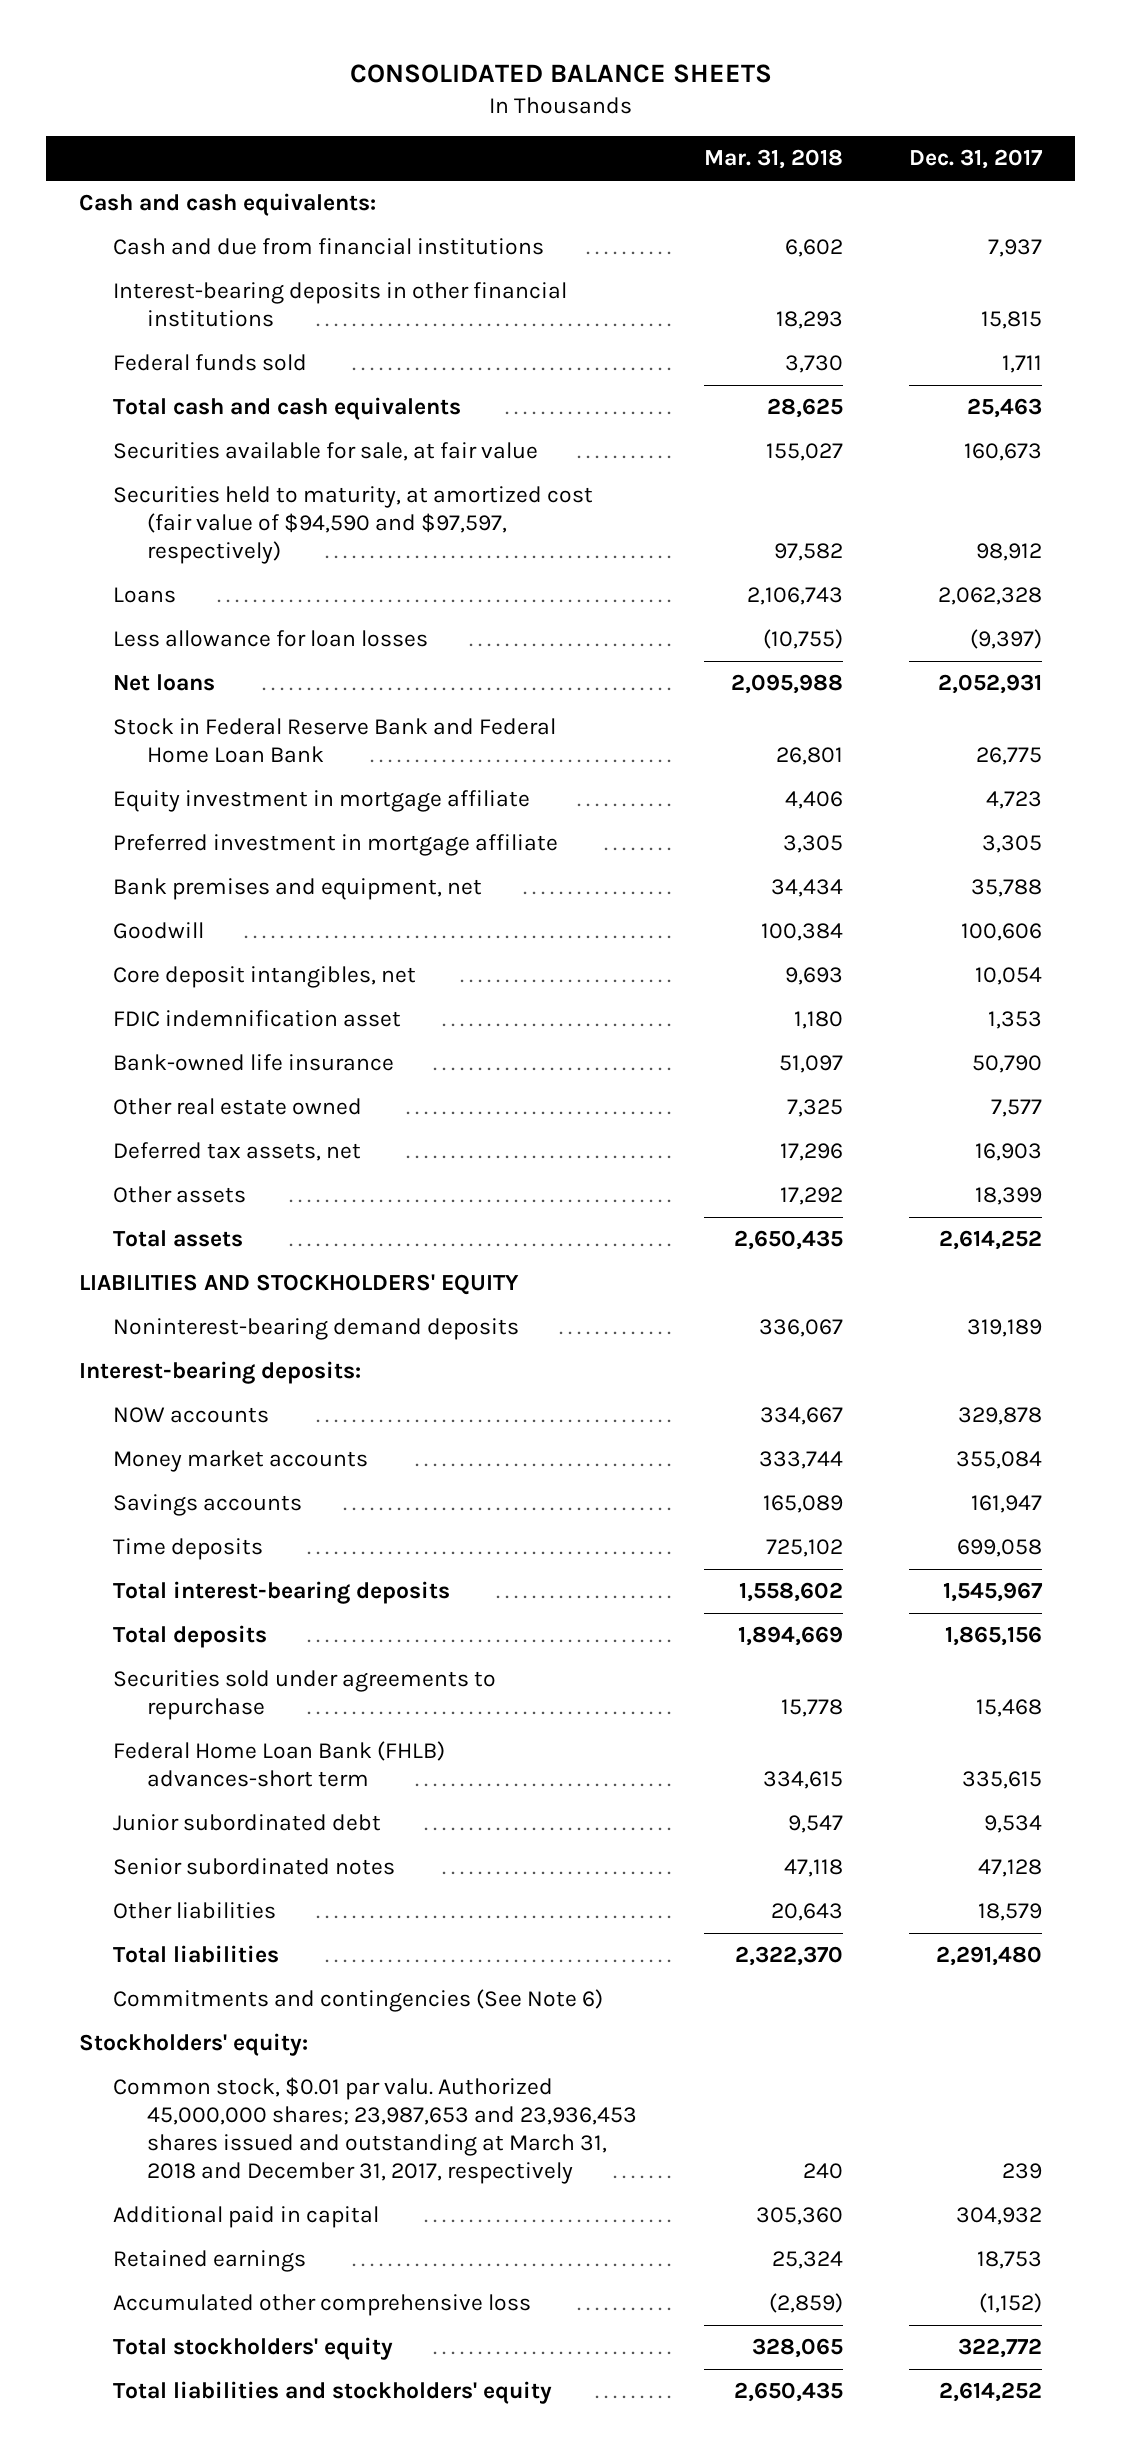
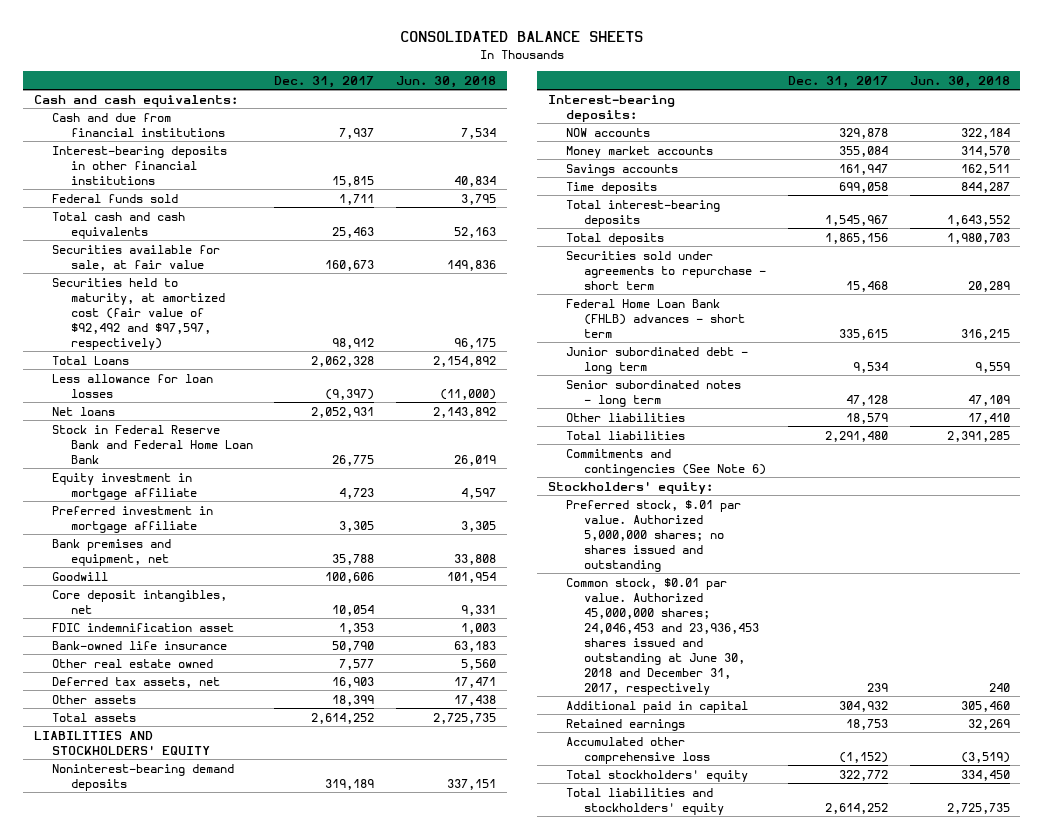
- | Mar. 31, 2018 | Dec. 31, 2017
+ | Dec. 31, 2017 | Jun. 30, 2018
- Securities held to maturity, at amortized cost (fair value of $94,590 and $97,597, respectively) | 97,582 | 98,912
- Loans | 2,106,743 | 2,062,328
+ Securities held to maturity, at amortized cost (fair value of $92,492 and $97,597, respectively) | 98,912 | 96,175
+ Total Loans | 2,062,328 | 2,154,892
- Securities sold under agreements to repurchase | 15,778 | 15,468
- Federal Home Loan Bank (FHLB) advances-short term | 334,615 | 335,615
- Junior subordinated debt | 9,547 | 9,534
- Senior subordinated notes | 47,118 | 47,128
+ Securities sold under agreements to repurchase - short term | 15,468 | 20,289
+ Federal Home Loan Bank (FHLB) advances - short term | 335,615 | 316,215
+ Junior subordinated debt - long term | 9,534 | 9,559
+ Senior subordinated notes - long term | 47,128 | 47,109
- Common stock, $0.01 par valu. Authorized 45,000,000 shares; 23,987,653 and 23,936,453 shares issued and outstanding at March 31, 2018 and December 31, 2017, respectively | 240 | 239
+ Preferred stock, $.01 par value. Authorized 5,000,000 shares; no shares issued and outstanding
+ Common stock, $0.01 par value. Authorized 45,000,000 shares; 24,046,453 and 23,936,453 shares issued and outstanding at June 30, 2018 and December 31, 2017, respectively | 239 | 240

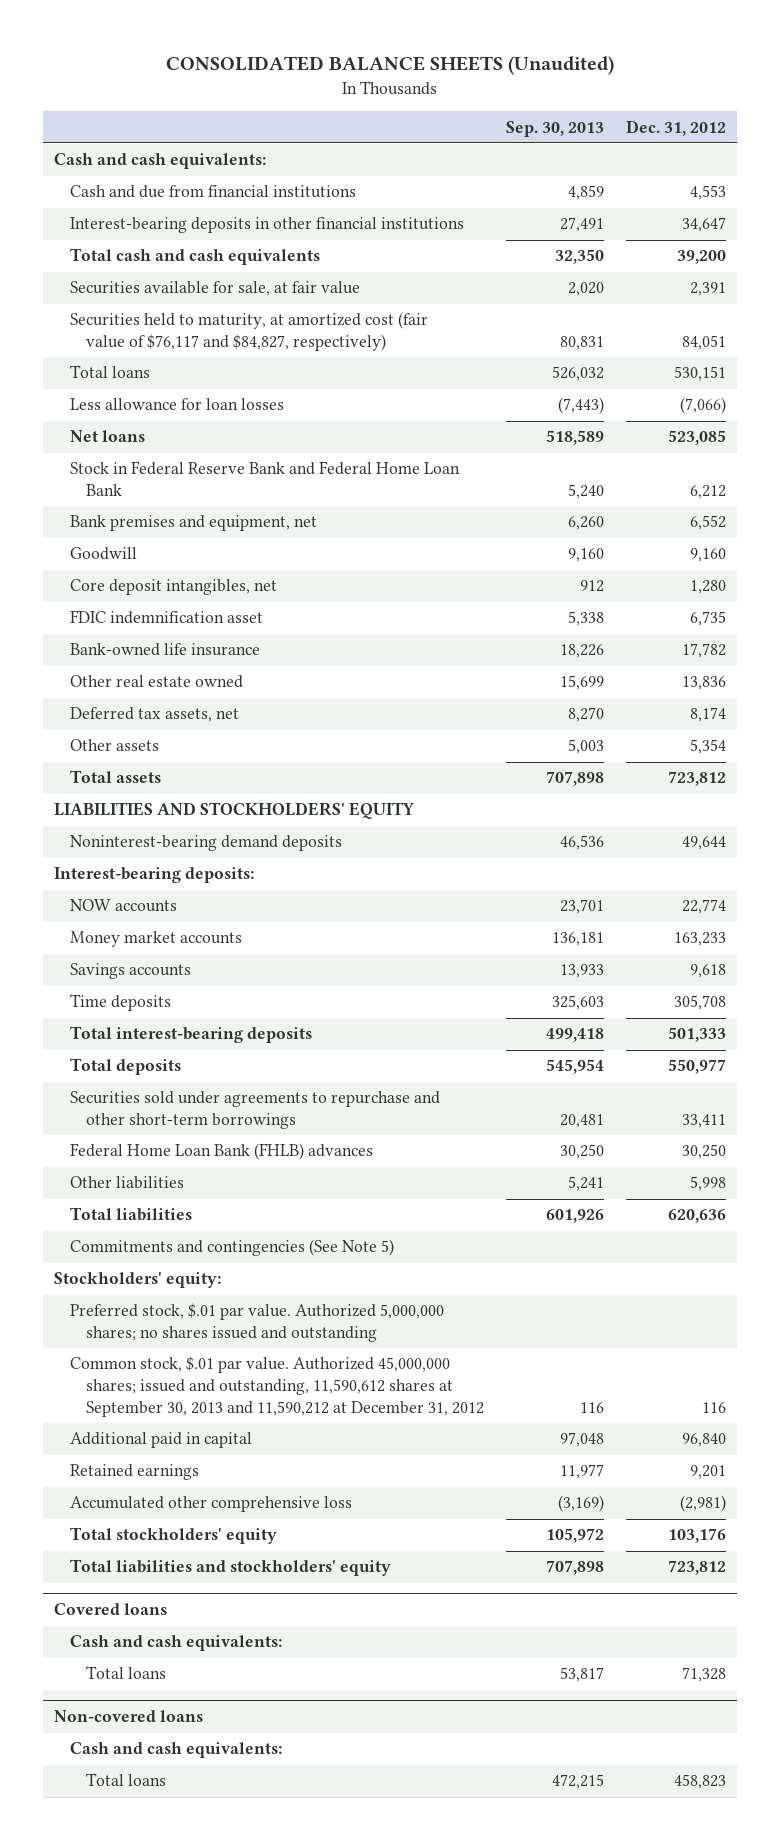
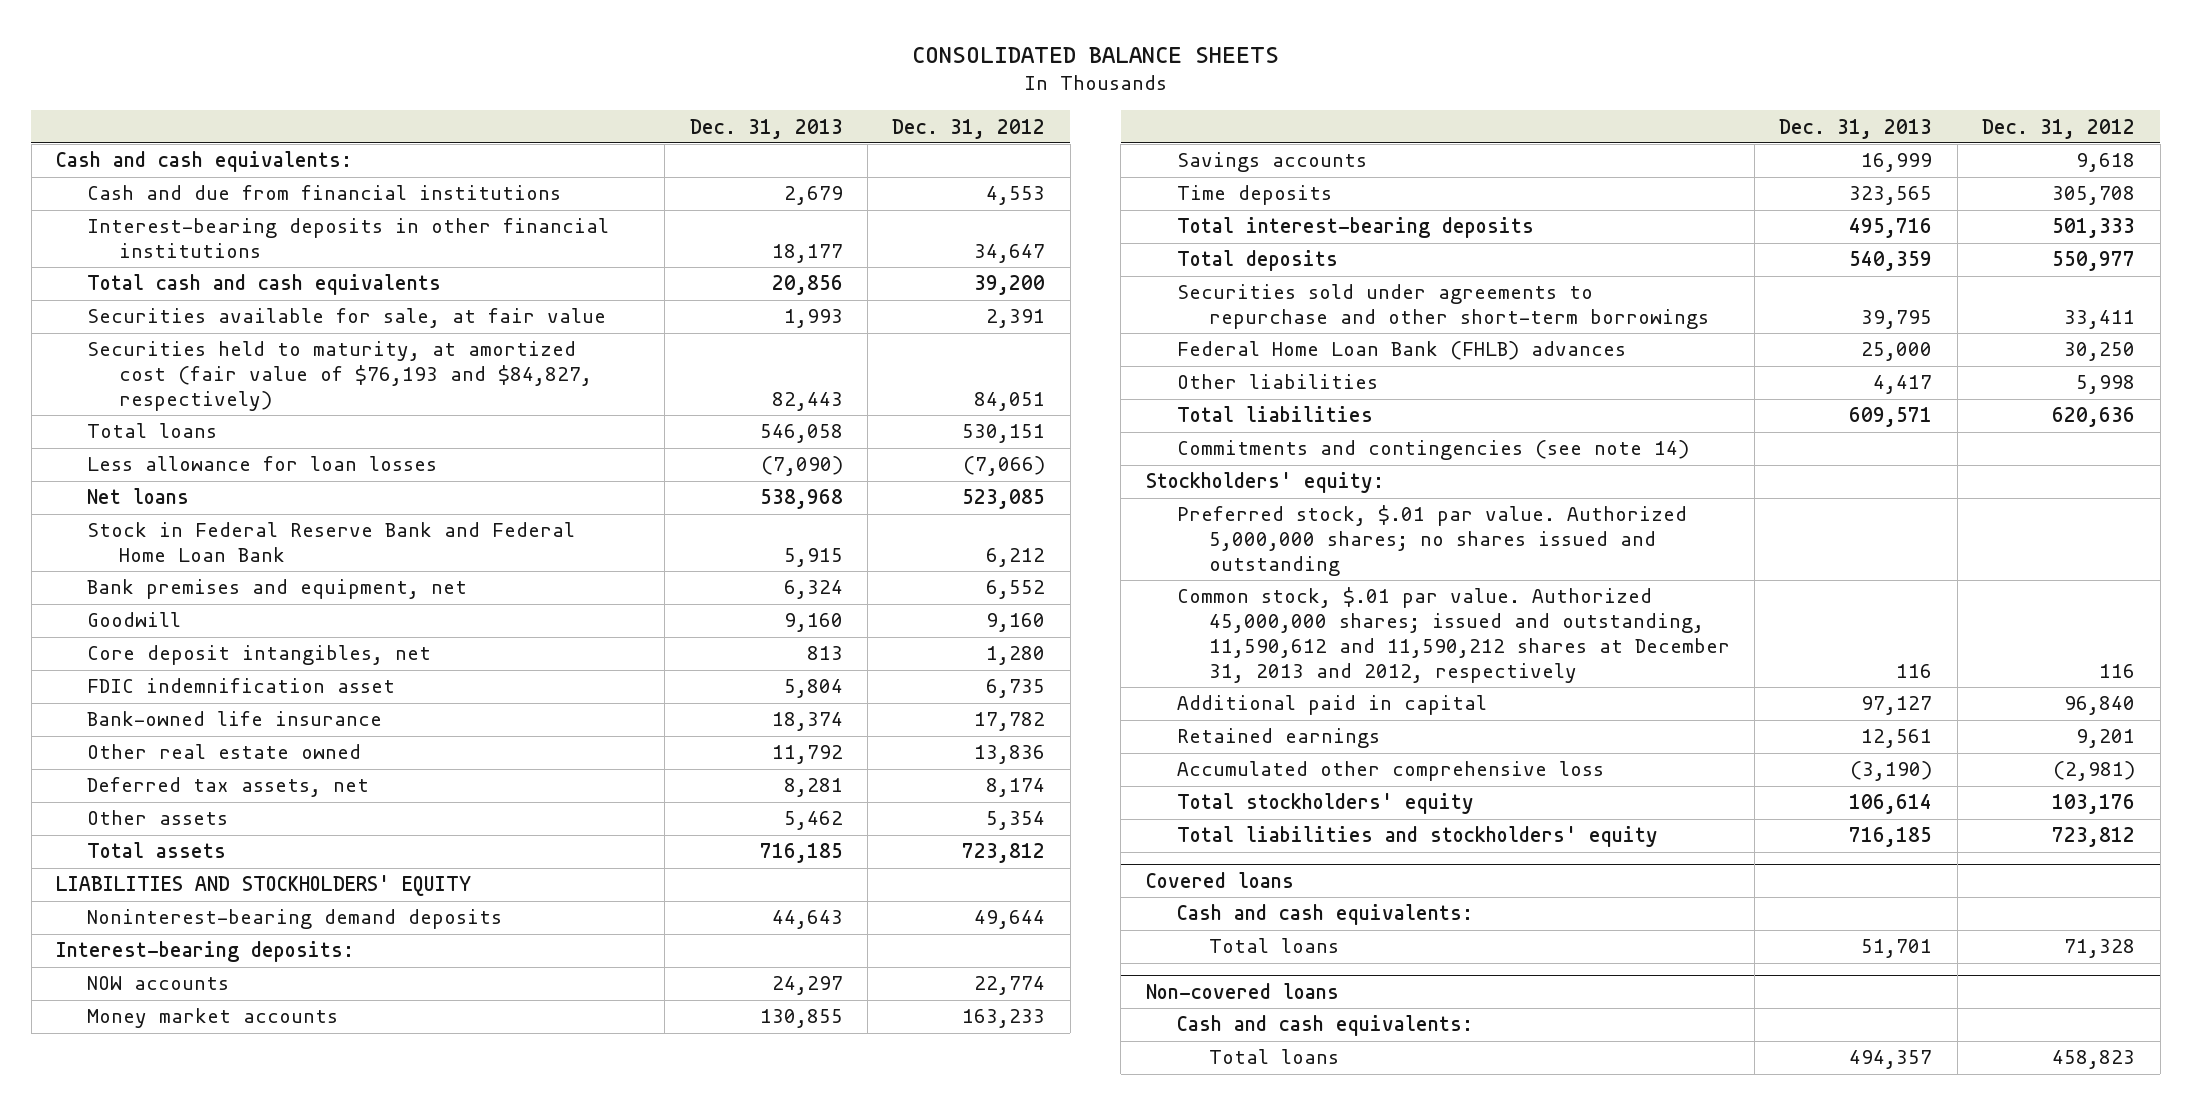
- CONSOLIDATED BALANCE SHEETS (Unaudited)
+ CONSOLIDATED BALANCE SHEETS
- | Sep. 30, 2013 | Dec. 31, 2012
+ | Dec. 31, 2013 | Dec. 31, 2012
- Securities held to maturity, at amortized cost (fair value of $76,117 and $84,827, respectively) | 80,831 | 84,051
+ Securities held to maturity, at amortized cost (fair value of $76,193 and $84,827, respectively) | 82,443 | 84,051
- Commitments and contingencies (See Note 5)
+ Commitments and contingencies (see note 14)
- Common stock, $.01 par value. Authorized 45,000,000 shares; issued and outstanding, 11,590,612 shares at September 30, 2013 and 11,590,212 at December 31, 2012 | 116 | 116
+ Common stock, $.01 par value. Authorized 45,000,000 shares; issued and outstanding, 11,590,612 and 11,590,212 shares at December 31, 2013 and 2012, respectively | 116 | 116

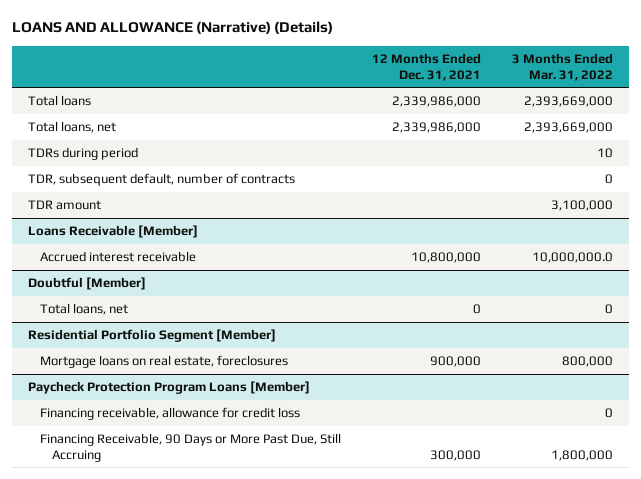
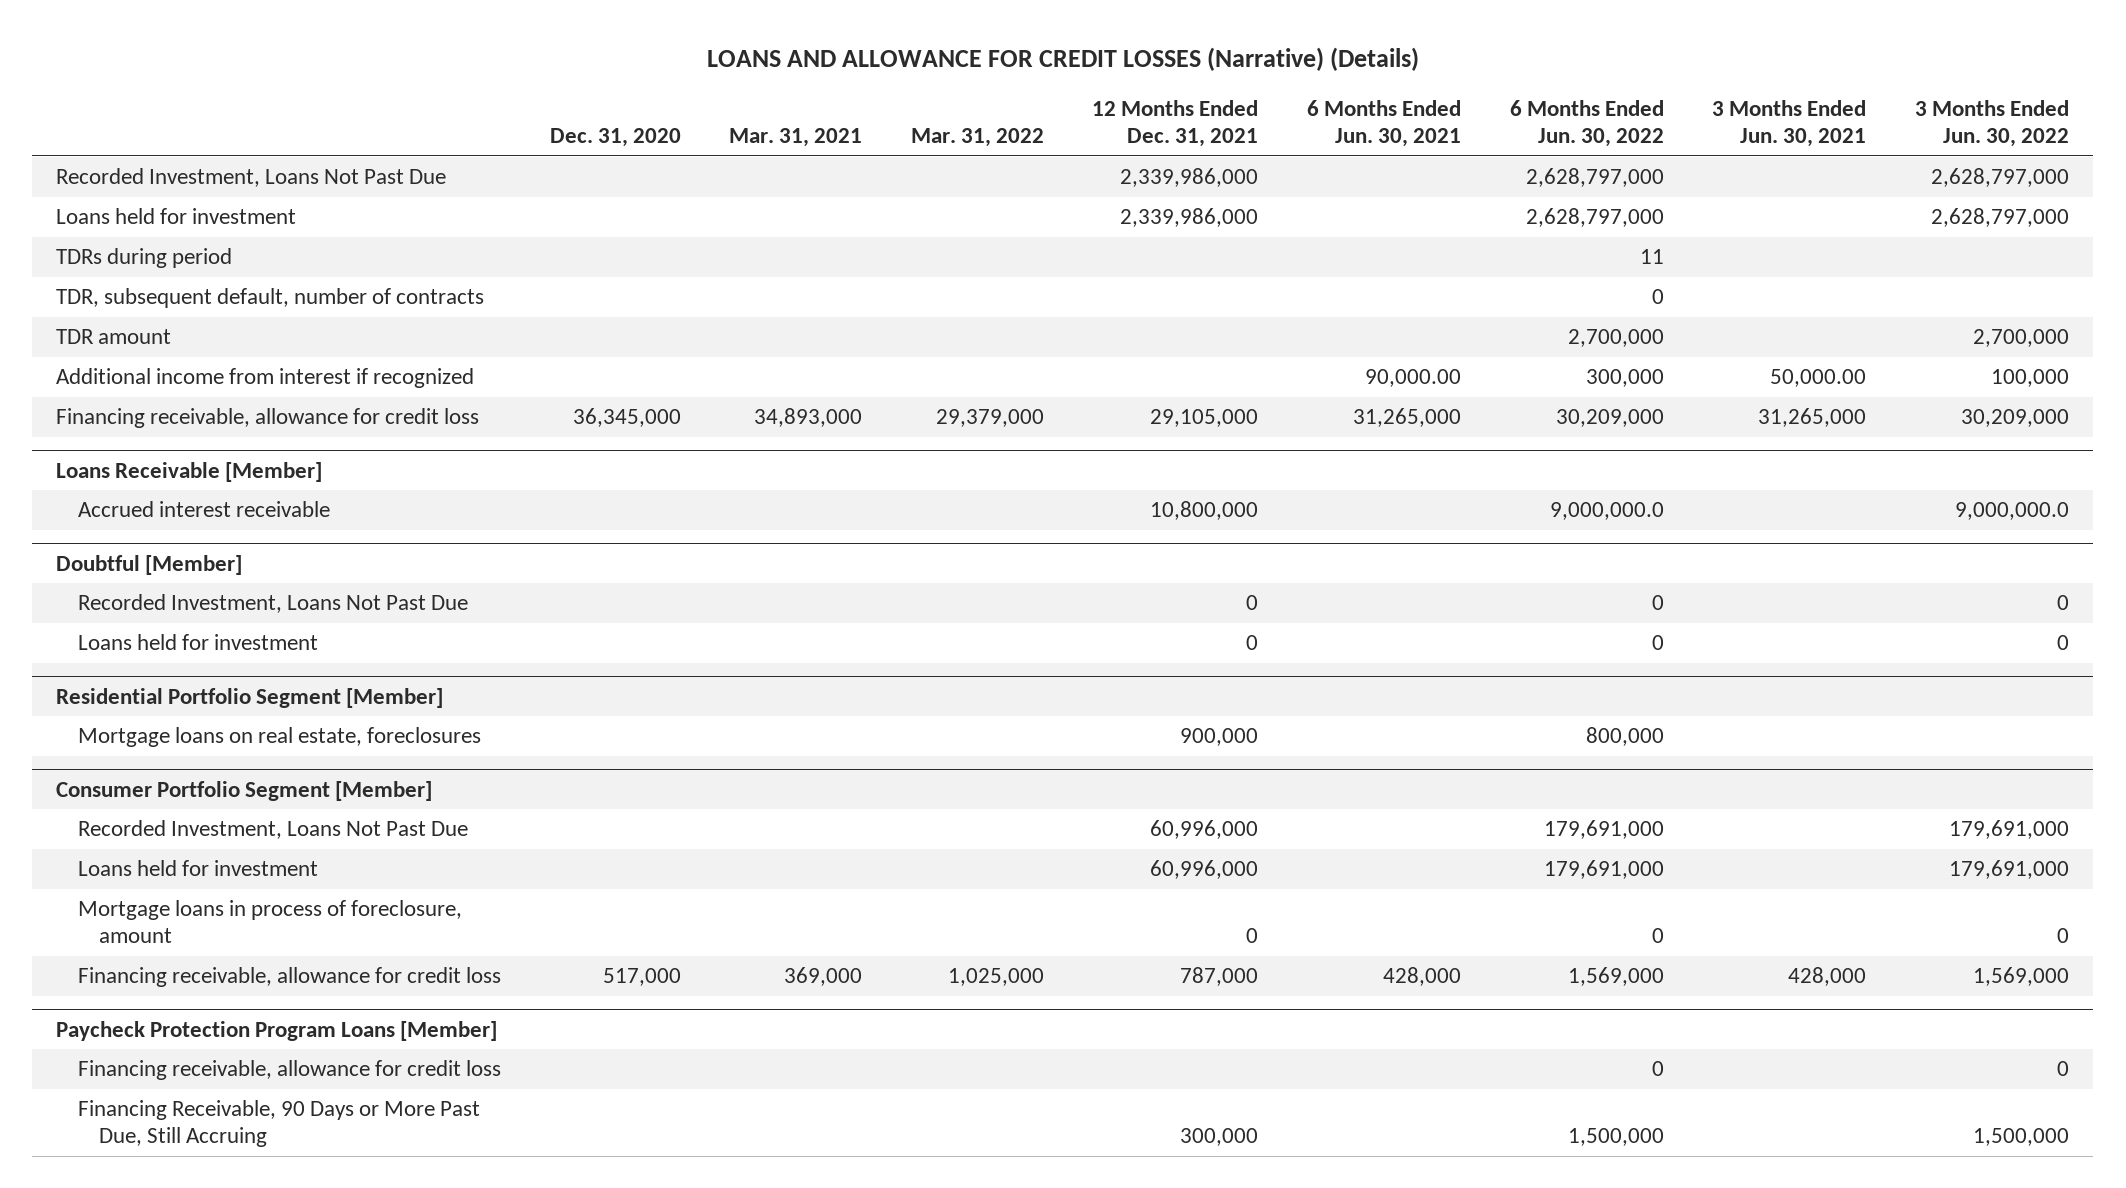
- LOANS AND ALLOWANCE (Narrative) (Details)
+ LOANS AND ALLOWANCE FOR CREDIT LOSSES (Narrative) (Details)
- | 12 Months Ended Dec. 31, 2021 | 3 Months Ended Mar. 31, 2022
+ | Dec. 31, 2020 | Mar. 31, 2021 | Mar. 31, 2022 | 12 Months Ended Dec. 31, 2021 | 6 Months Ended Jun. 30, 2021 | 6 Months Ended Jun. 30, 2022 | 3 Months Ended Jun. 30, 2021 | 3 Months Ended Jun. 30, 2022
- Total loans | 2,339,986,000 | 2,393,669,000
- Total loans, net | 2,339,986,000 | 2,393,669,000
+ Recorded Investment, Loans Not Past Due | | | | 2,339,986,000 | | 2,628,797,000 | | 2,628,797,000
+ Loans held for investment | | | | 2,339,986,000 | | 2,628,797,000 | | 2,628,797,000
+ Additional income from interest if recognized | | | | | 90,000.00 | 300,000 | 50,000.00 | 100,000
+ Financing receivable, allowance for credit loss | 36,345,000 | 34,893,000 | 29,379,000 | 29,105,000 | 31,265,000 | 30,209,000 | 31,265,000 | 30,209,000
@ Doubtful [Member]
- Total loans, net | 0 | 0
+ Recorded Investment, Loans Not Past Due | | | | 0 | | 0 | | 0
+ Loans held for investment | | | | 0 | | 0 | | 0
+ Consumer Portfolio Segment [Member]
+ Recorded Investment, Loans Not Past Due | | | | 60,996,000 | | 179,691,000 | | 179,691,000
+ Loans held for investment | | | | 60,996,000 | | 179,691,000 | | 179,691,000
+ Mortgage loans in process of foreclosure, amount | | | | 0 | | 0 | | 0
+ Financing receivable, allowance for credit loss | 517,000 | 369,000 | 1,025,000 | 787,000 | 428,000 | 1,569,000 | 428,000 | 1,569,000

